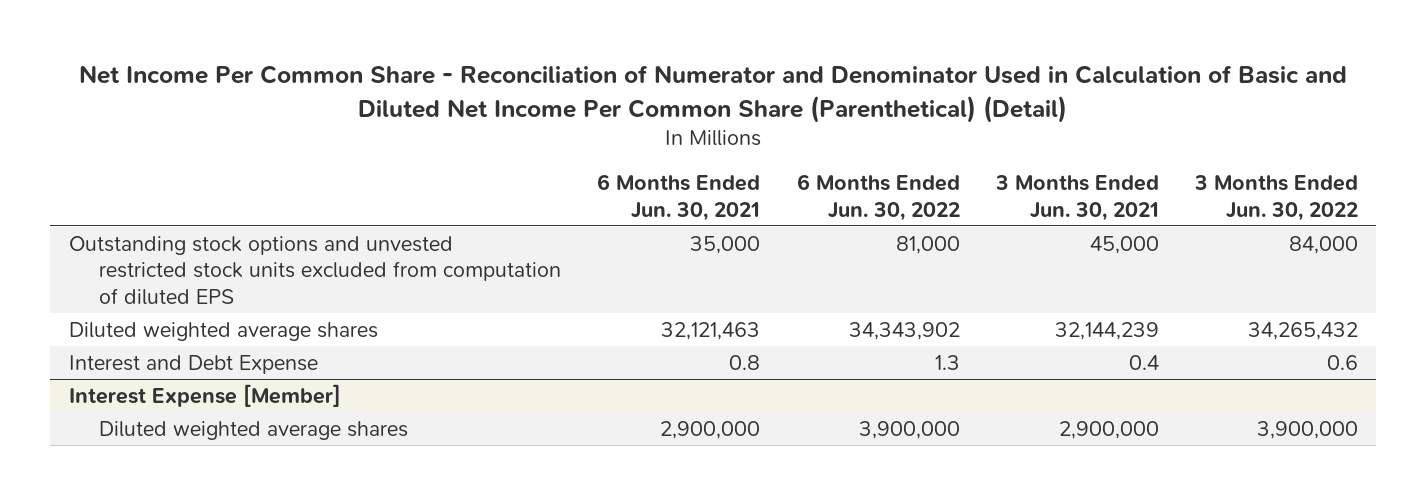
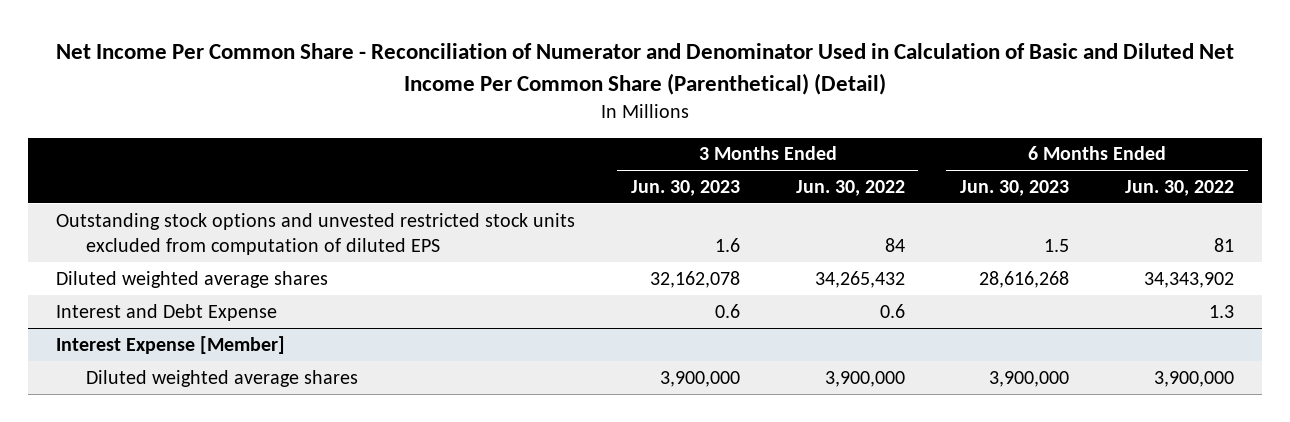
- | 6 Months Ended Jun. 30, 2021 | 6 Months Ended Jun. 30, 2022 | 3 Months Ended Jun. 30, 2021 | 3 Months Ended Jun. 30, 2022
+ | 3 Months Ended Jun. 30, 2023 | 3 Months Ended Jun. 30, 2022 | 6 Months Ended Jun. 30, 2023 | 6 Months Ended Jun. 30, 2022
- Outstanding stock options and unvested restricted stock units excluded from computation of diluted EPS | 35,000 | 81,000 | 45,000 | 84,000
+ Outstanding stock options and unvested restricted stock units excluded from computation of diluted EPS | 1.6 | 84 | 1.5 | 81

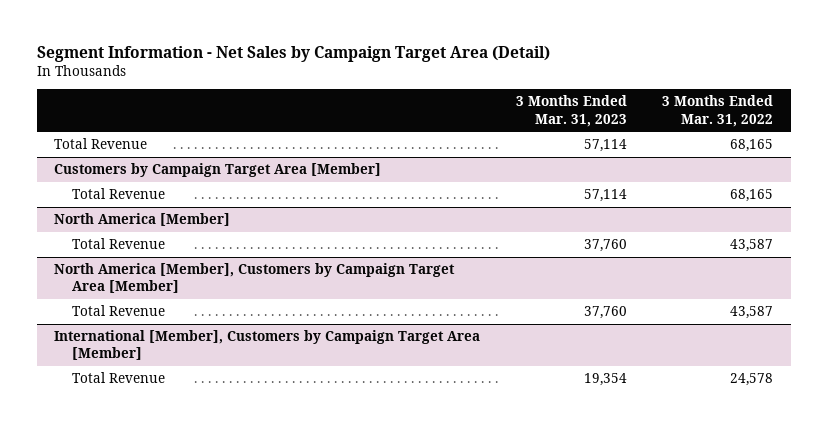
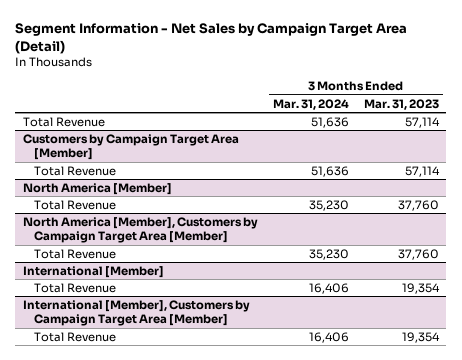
- | 3 Months Ended Mar. 31, 2023 | 3 Months Ended Mar. 31, 2022
+ | 3 Months Ended Mar. 31, 2024 | 3 Months Ended Mar. 31, 2023
+ International [Member]
+ Total Revenue | 16,406 | 19,354

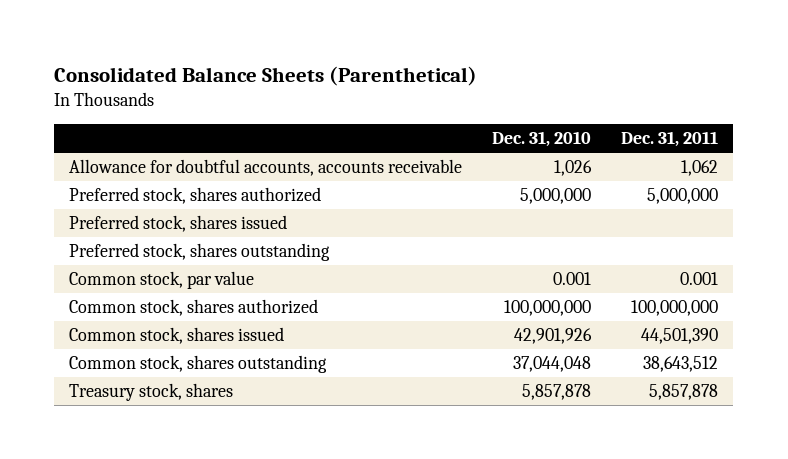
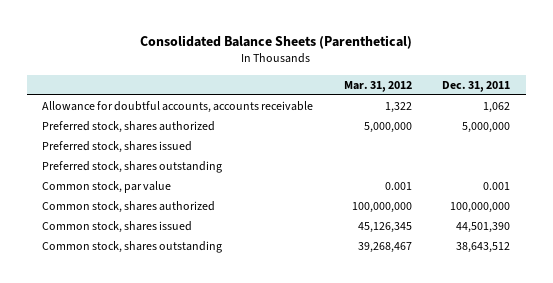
- | Dec. 31, 2010 | Dec. 31, 2011
+ | Mar. 31, 2012 | Dec. 31, 2011
- Treasury stock, shares | 5,857,878 | 5,857,878

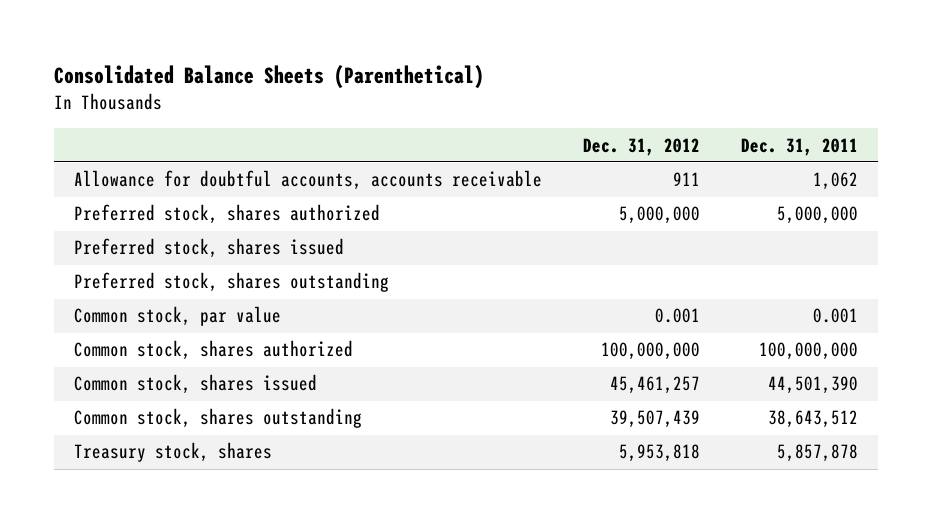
- | Mar. 31, 2012 | Dec. 31, 2011
+ | Dec. 31, 2012 | Dec. 31, 2011
+ Treasury stock, shares | 5,953,818 | 5,857,878

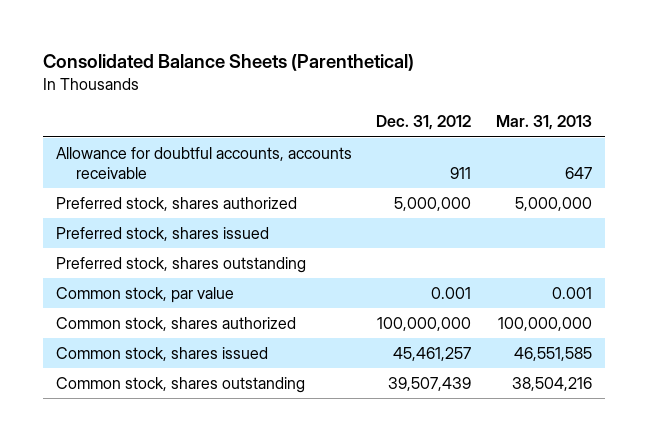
- | Dec. 31, 2012 | Dec. 31, 2011
+ | Dec. 31, 2012 | Mar. 31, 2013
- Treasury stock, shares | 5,953,818 | 5,857,878

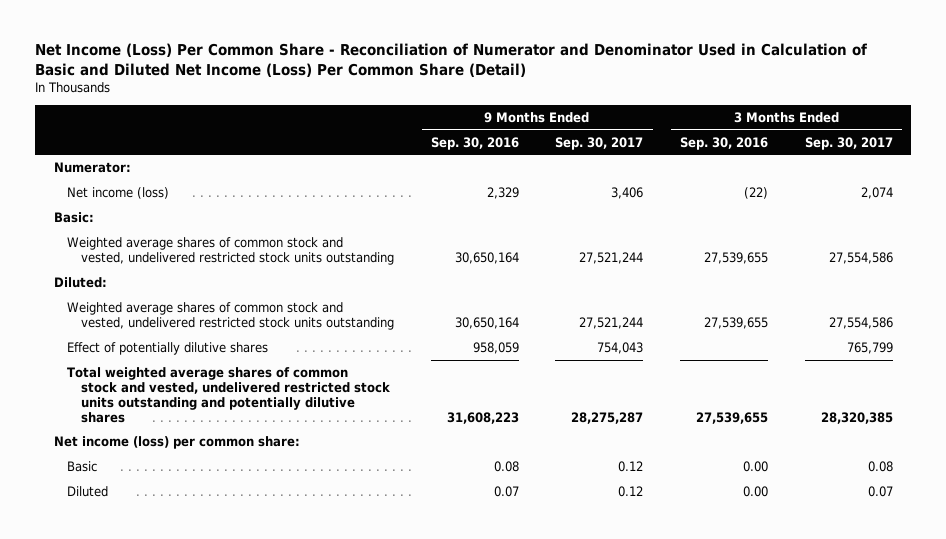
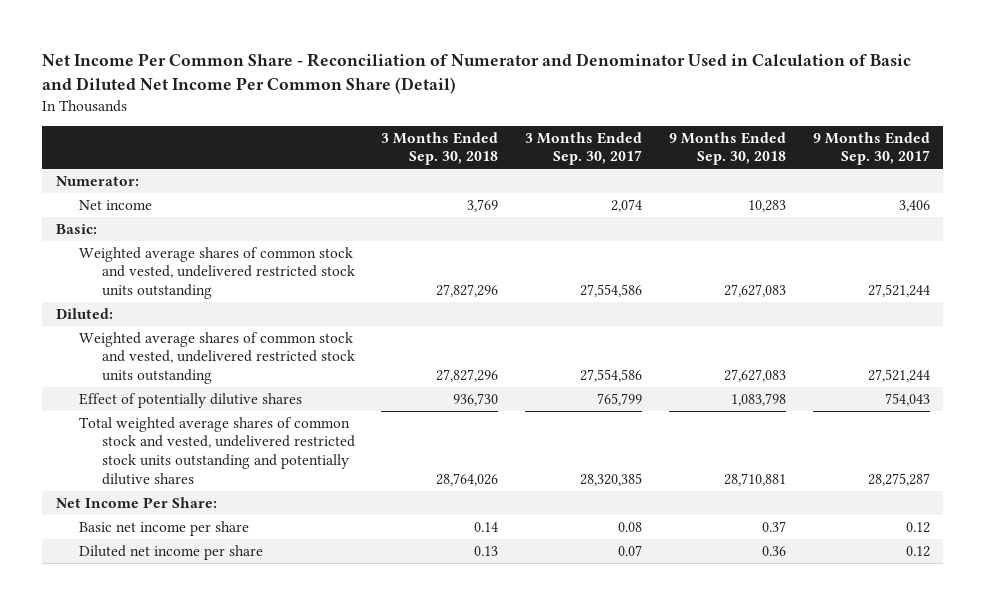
- Net Income (Loss) Per Common Share - Reconciliation of Numerator and Denominator Used in Calculation of Basic and Diluted Net Income (Loss) Per Common Share (Detail)
+ Net Income Per Common Share - Reconciliation of Numerator and Denominator Used in Calculation of Basic and Diluted Net Income Per Common Share (Detail)
- | 9 Months Ended Sep. 30, 2016 | 9 Months Ended Sep. 30, 2017 | 3 Months Ended Sep. 30, 2016 | 3 Months Ended Sep. 30, 2017
+ | 3 Months Ended Sep. 30, 2018 | 3 Months Ended Sep. 30, 2017 | 9 Months Ended Sep. 30, 2018 | 9 Months Ended Sep. 30, 2017
- Net income (loss) | 2,329 | 3,406 | (22) | 2,074
+ Net income | 3,769 | 2,074 | 10,283 | 3,406
- Net income (loss) per common share:
- Basic | 0.08 | 0.12 | 0.00 | 0.08
- Diluted | 0.07 | 0.12 | 0.00 | 0.07
+ Net Income Per Share:
+ Basic net income per share | 0.14 | 0.08 | 0.37 | 0.12
+ Diluted net income per share | 0.13 | 0.07 | 0.36 | 0.12

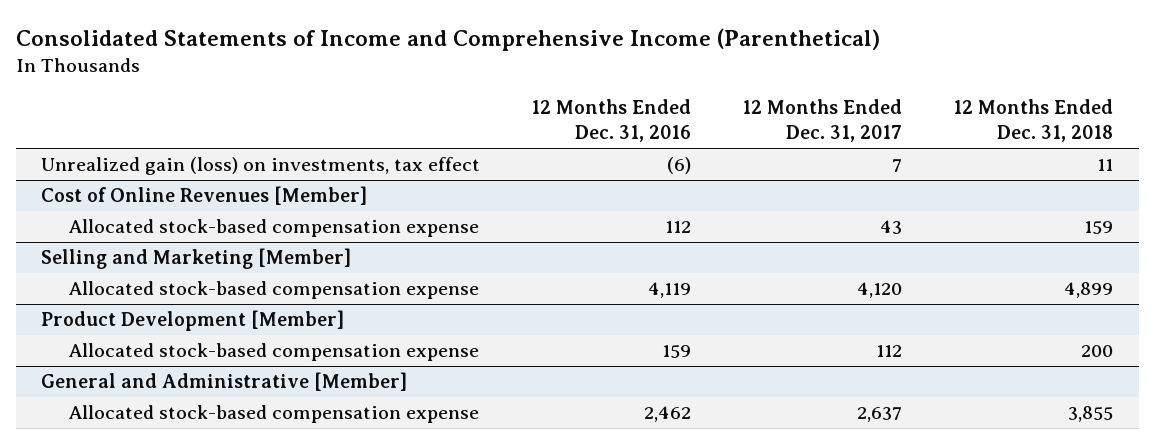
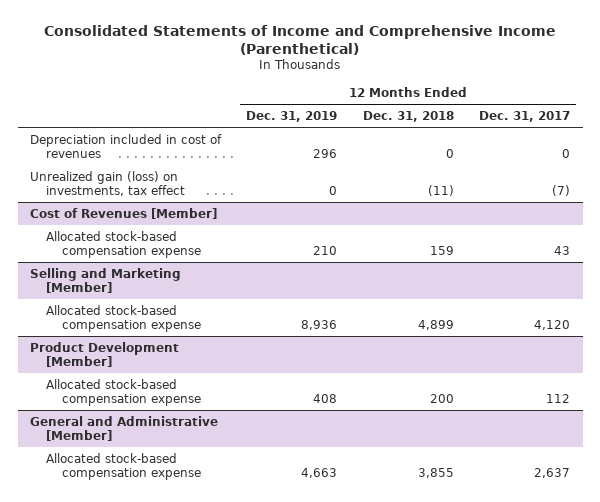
- | 12 Months Ended Dec. 31, 2016 | 12 Months Ended Dec. 31, 2017 | 12 Months Ended Dec. 31, 2018
+ | 12 Months Ended Dec. 31, 2019 | 12 Months Ended Dec. 31, 2018 | 12 Months Ended Dec. 31, 2017
- Unrealized gain (loss) on investments, tax effect | (6) | 7 | 11
- Cost of Online Revenues [Member]
+ Depreciation included in cost of revenues | 296 | 0 | 0
+ Unrealized gain (loss) on investments, tax effect | 0 | (11) | (7)
+ Cost of Revenues [Member]

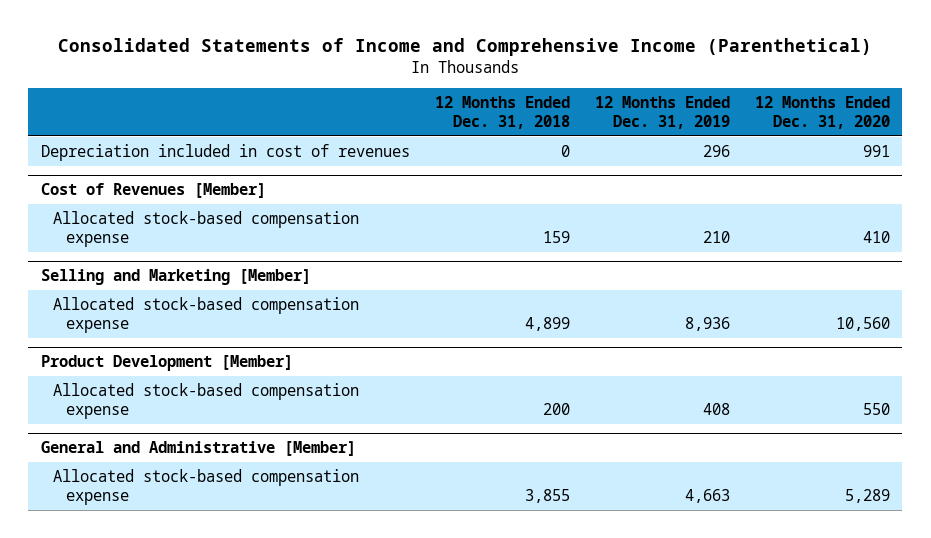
- | 12 Months Ended Dec. 31, 2019 | 12 Months Ended Dec. 31, 2018 | 12 Months Ended Dec. 31, 2017
+ | 12 Months Ended Dec. 31, 2018 | 12 Months Ended Dec. 31, 2019 | 12 Months Ended Dec. 31, 2020
- Unrealized gain (loss) on investments, tax effect | 0 | (11) | (7)

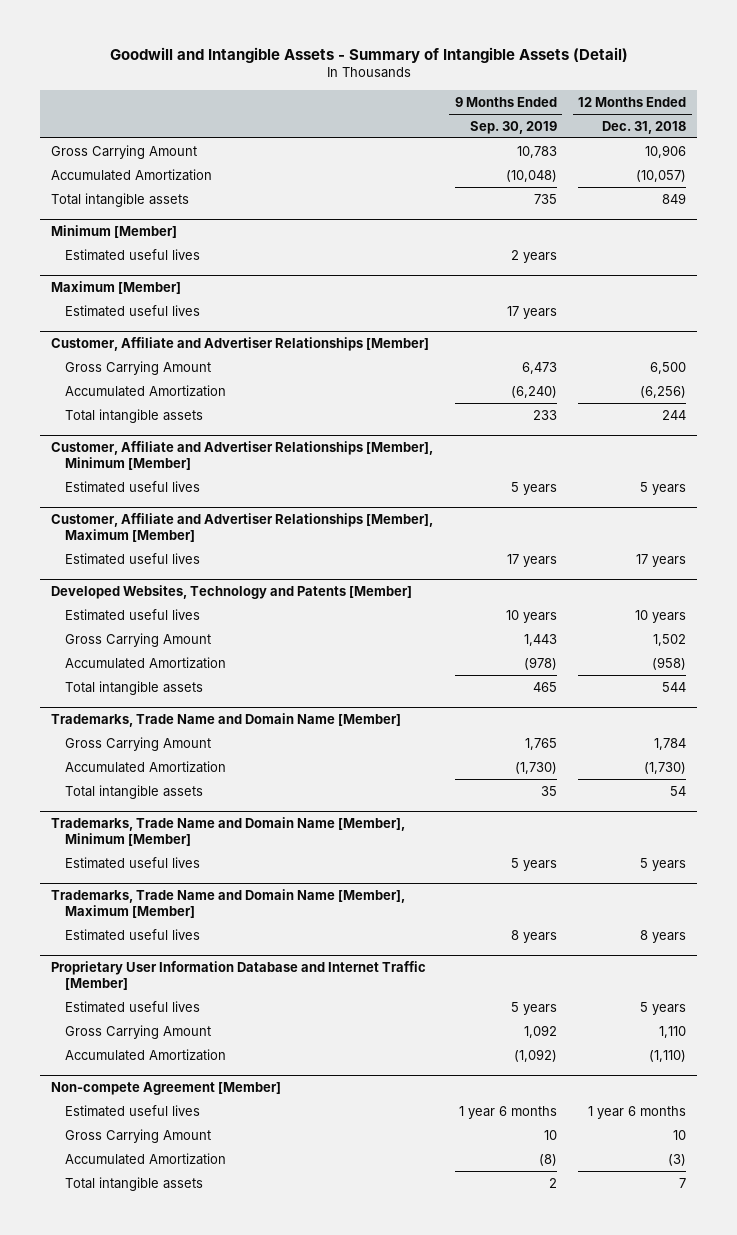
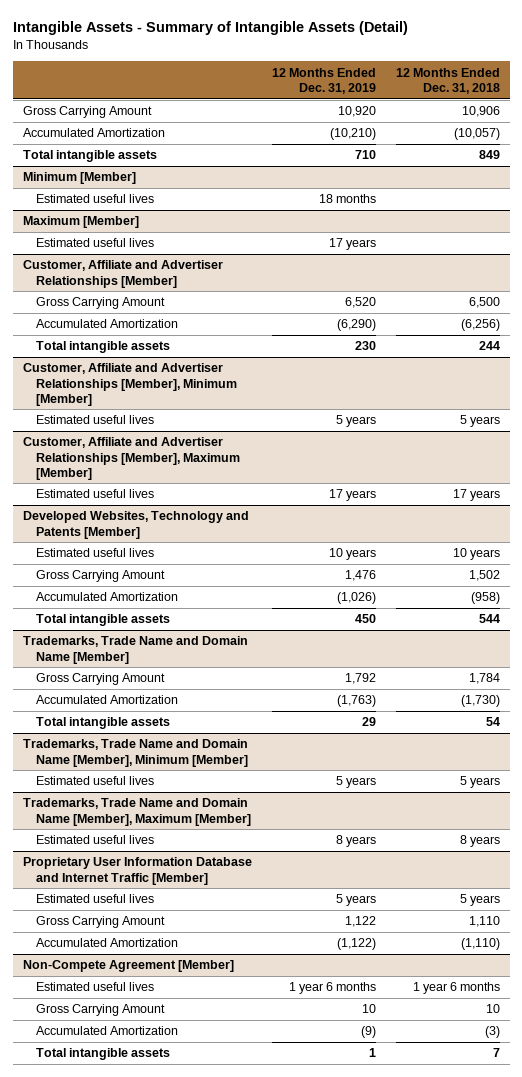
- Goodwill and Intangible Assets - Summary of Intangible Assets (Detail)
+ Intangible Assets - Summary of Intangible Assets (Detail)
- | 9 Months Ended Sep. 30, 2019 | 12 Months Ended Dec. 31, 2018
+ | 12 Months Ended Dec. 31, 2019 | 12 Months Ended Dec. 31, 2018
- Non-compete Agreement [Member]
+ Non-Compete Agreement [Member]

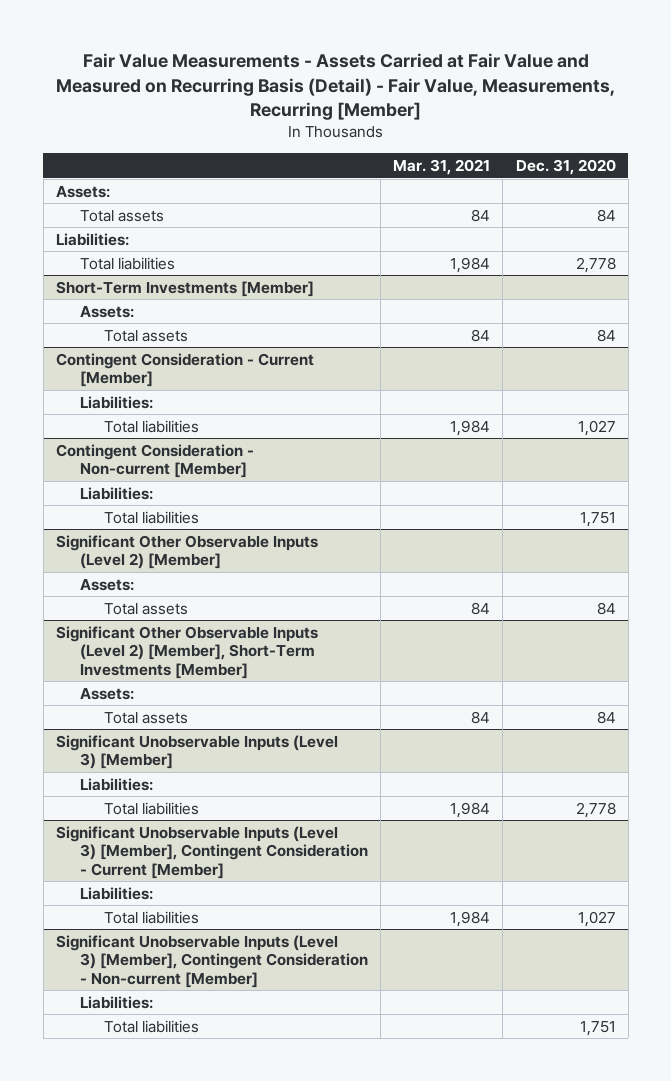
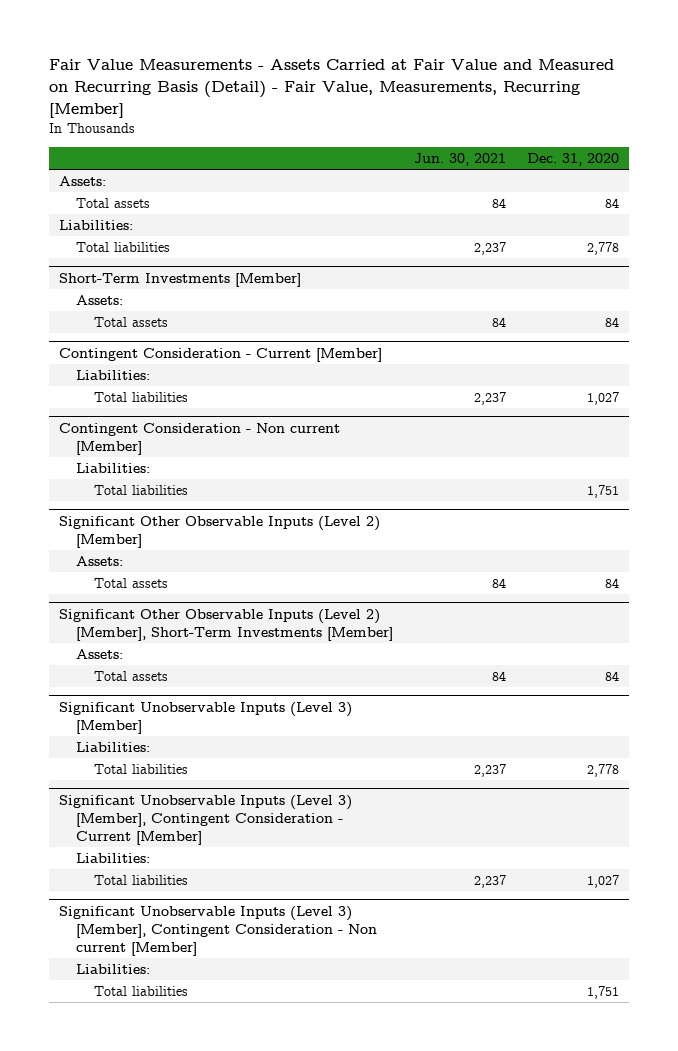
- | Mar. 31, 2021 | Dec. 31, 2020
+ | Jun. 30, 2021 | Dec. 31, 2020
- Contingent Consideration - Non-current [Member]
+ Contingent Consideration - Non current [Member]
- Significant Unobservable Inputs (Level 3) [Member], Contingent Consideration - Non-current [Member]
+ Significant Unobservable Inputs (Level 3) [Member], Contingent Consideration - Non current [Member]

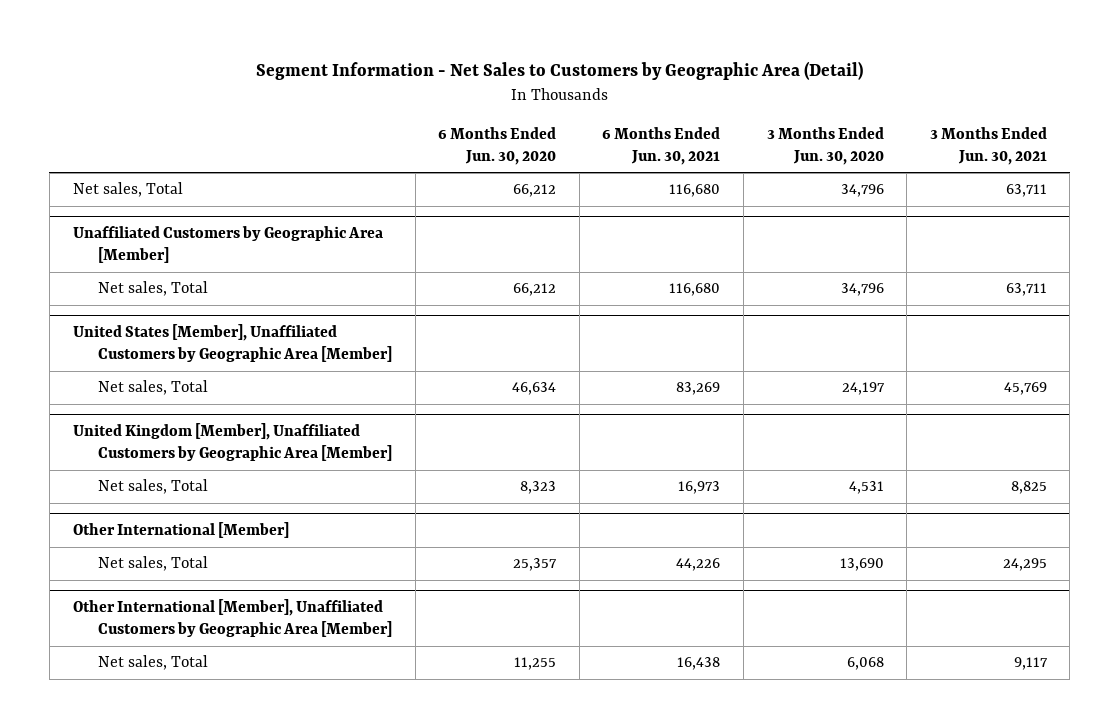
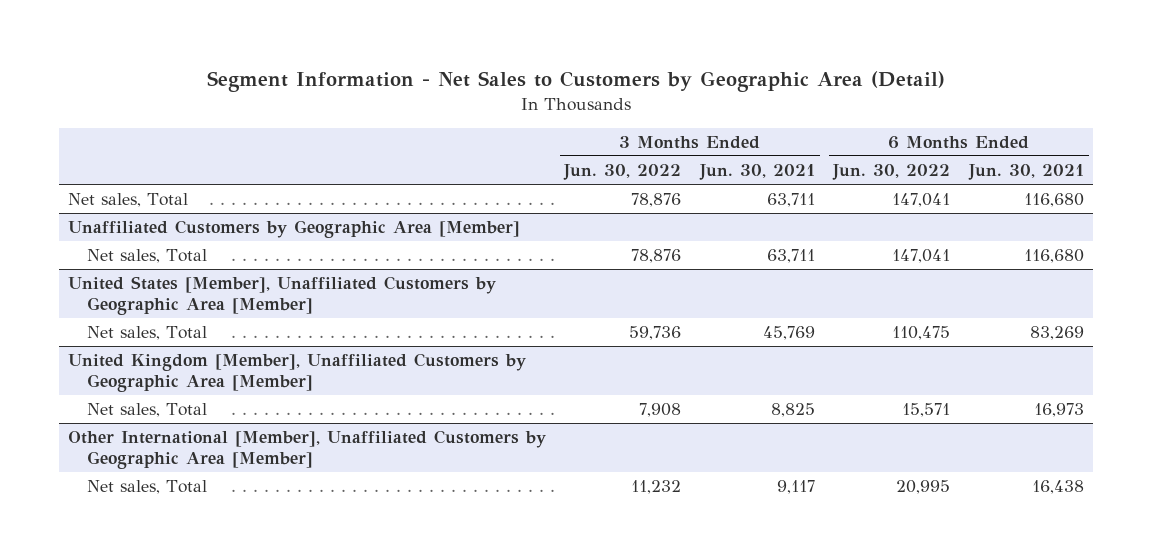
- | 6 Months Ended Jun. 30, 2020 | 6 Months Ended Jun. 30, 2021 | 3 Months Ended Jun. 30, 2020 | 3 Months Ended Jun. 30, 2021
+ | 3 Months Ended Jun. 30, 2022 | 3 Months Ended Jun. 30, 2021 | 6 Months Ended Jun. 30, 2022 | 6 Months Ended Jun. 30, 2021
- Other International [Member]
- Net sales, Total | 25,357 | 44,226 | 13,690 | 24,295

